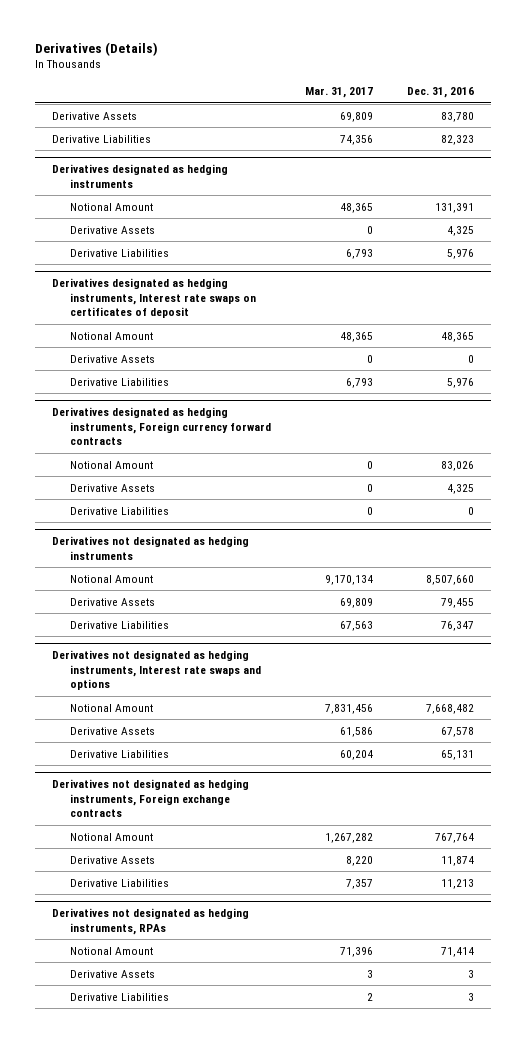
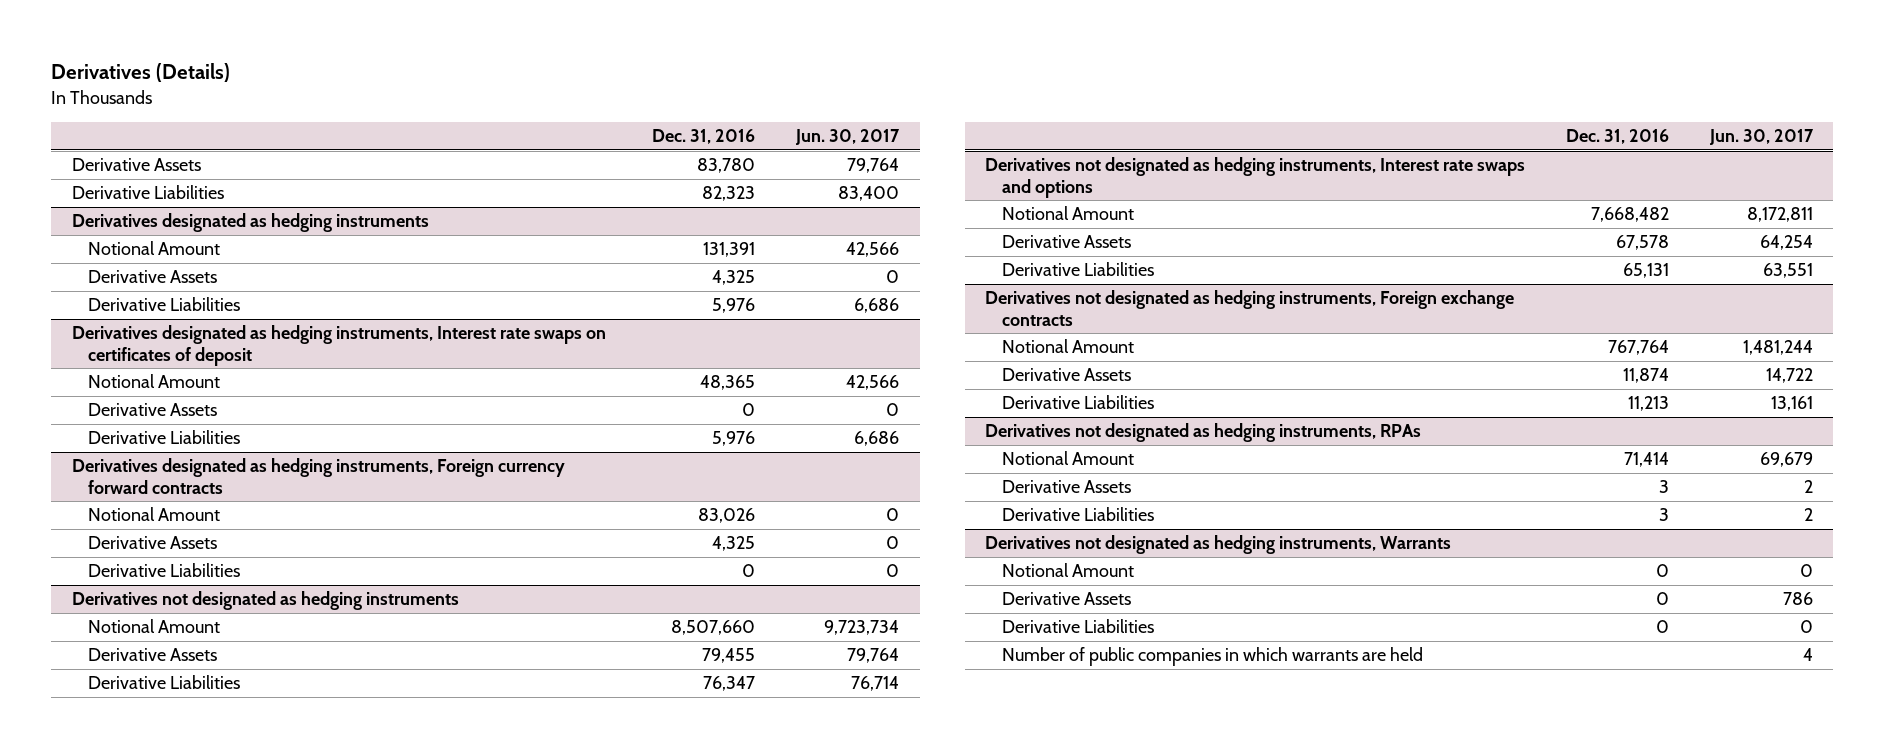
- | Mar. 31, 2017 | Dec. 31, 2016
+ | Dec. 31, 2016 | Jun. 30, 2017
+ Derivatives not designated as hedging instruments, Warrants
+ Notional Amount | 0 | 0
+ Derivative Assets | 0 | 786
+ Derivative Liabilities | 0 | 0
+ Number of public companies in which warrants are held | | 4

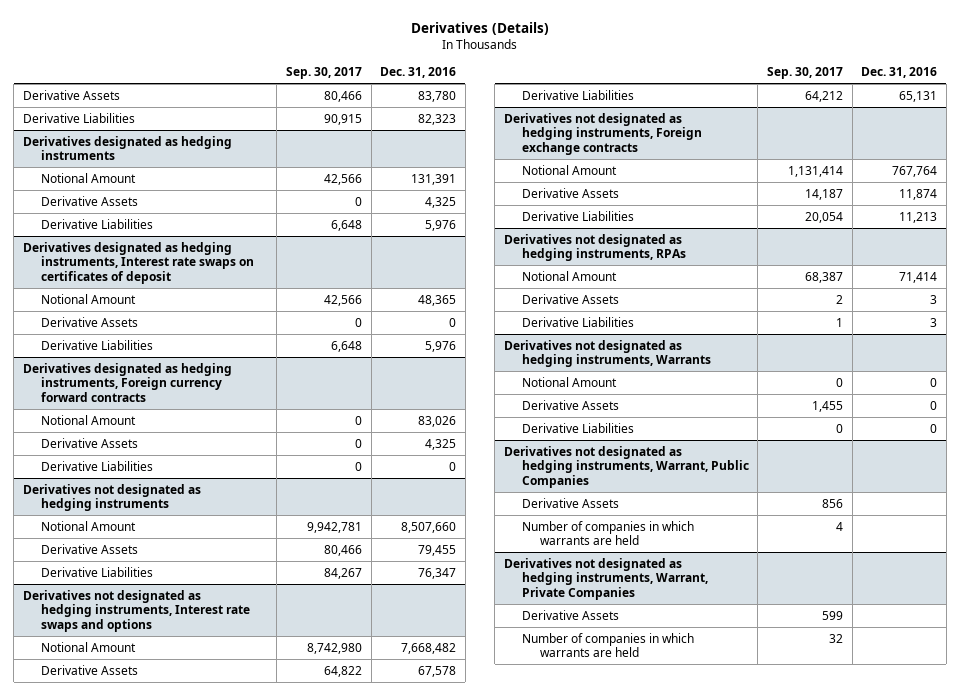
- | Dec. 31, 2016 | Jun. 30, 2017
+ | Sep. 30, 2017 | Dec. 31, 2016
@ Derivatives not designated as hedging instruments, Warrants
- Number of public companies in which warrants are held | | 4
+ Derivatives not designated as hedging instruments, Warrant, Public Companies
+ Derivative Assets | 856 |
+ Number of companies in which warrants are held | 4 |
+ Derivatives not designated as hedging instruments, Warrant, Private Companies
+ Derivative Assets | 599 |
+ Number of companies in which warrants are held | 32 |

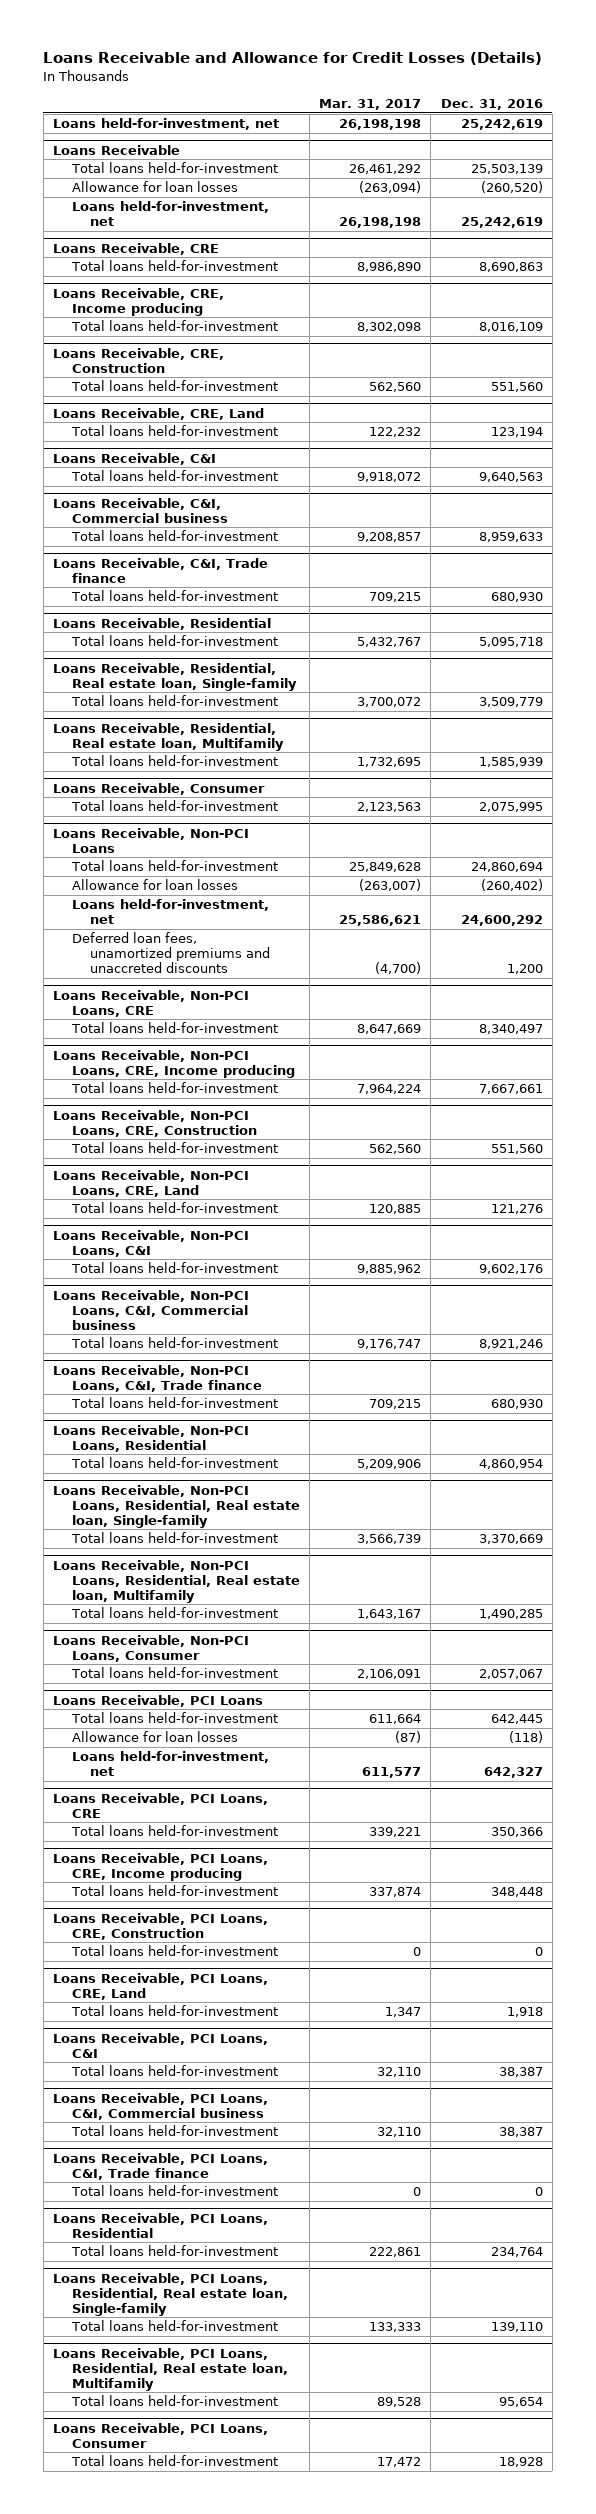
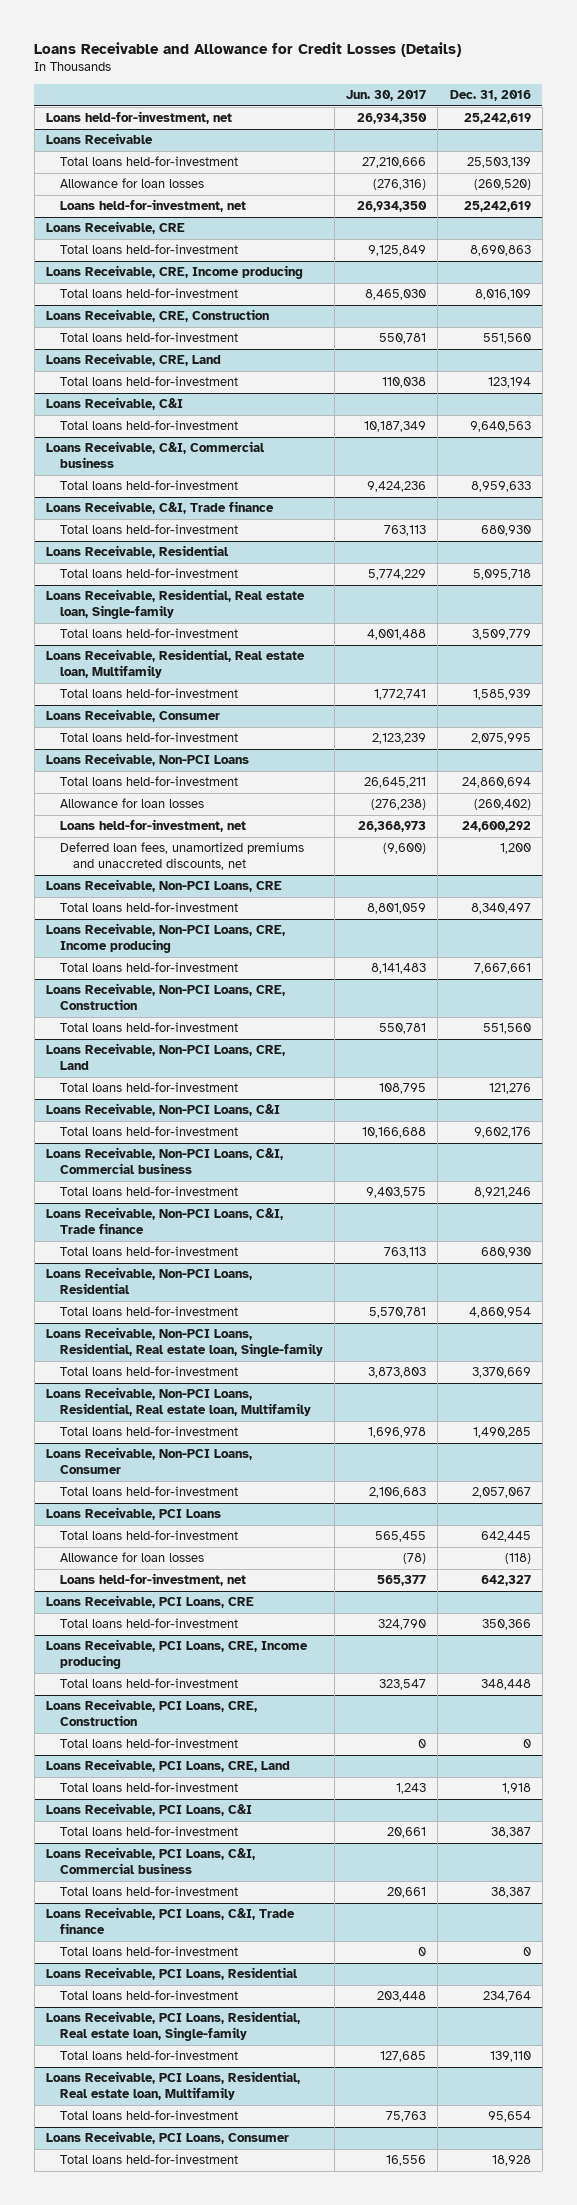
- | Mar. 31, 2017 | Dec. 31, 2016
+ | Jun. 30, 2017 | Dec. 31, 2016
@ Loans Receivable, Non-PCI Loans
- Deferred loan fees, unamortized premiums and unaccreted discounts | (4,700) | 1,200
+ Deferred loan fees, unamortized premiums and unaccreted discounts, net | (9,600) | 1,200

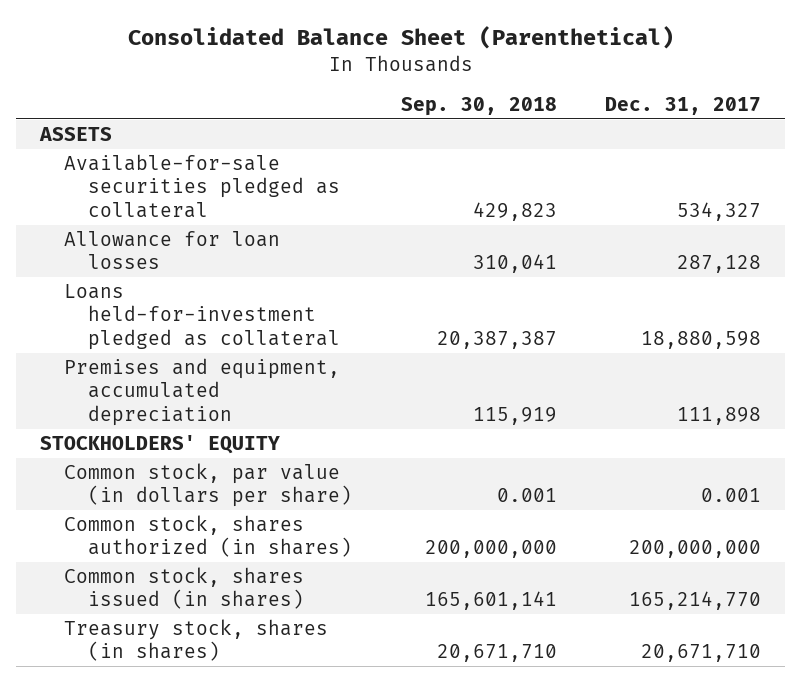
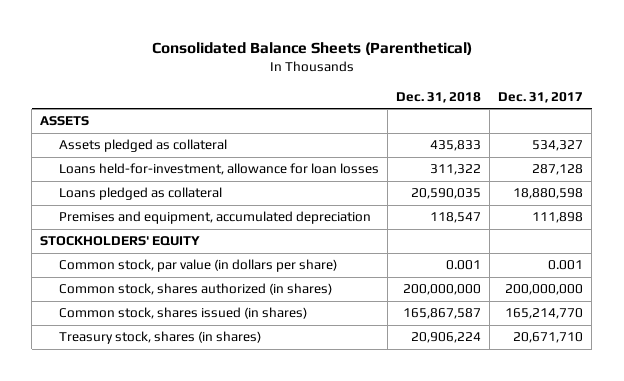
- Consolidated Balance Sheet (Parenthetical)
+ Consolidated Balance Sheets (Parenthetical)
- | Sep. 30, 2018 | Dec. 31, 2017
+ | Dec. 31, 2018 | Dec. 31, 2017
- Available-for-sale securities pledged as collateral | 429,823 | 534,327
- Allowance for loan losses | 310,041 | 287,128
- Loans held-for-investment pledged as collateral | 20,387,387 | 18,880,598
+ Assets pledged as collateral | 435,833 | 534,327
+ Loans held-for-investment, allowance for loan losses | 311,322 | 287,128
+ Loans pledged as collateral | 20,590,035 | 18,880,598

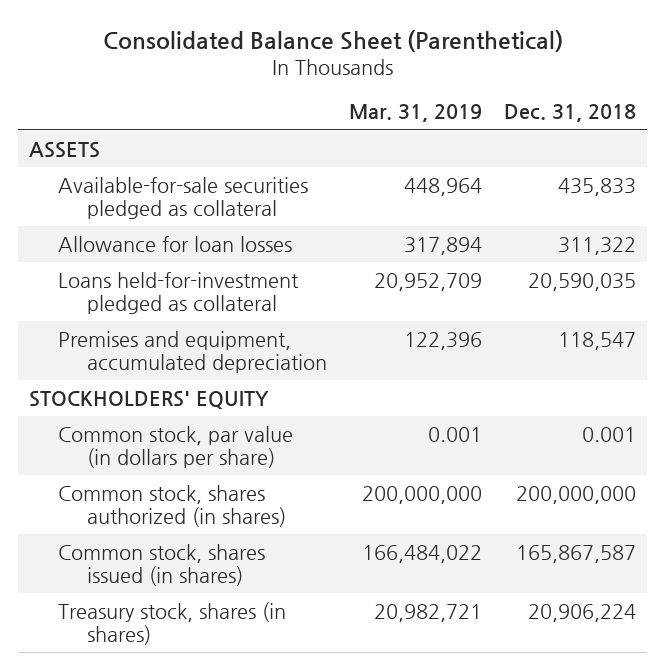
- Consolidated Balance Sheets (Parenthetical)
+ Consolidated Balance Sheet (Parenthetical)
- | Dec. 31, 2018 | Dec. 31, 2017
+ | Mar. 31, 2019 | Dec. 31, 2018
- Assets pledged as collateral | 435,833 | 534,327
- Loans held-for-investment, allowance for loan losses | 311,322 | 287,128
- Loans pledged as collateral | 20,590,035 | 18,880,598
+ Available-for-sale securities pledged as collateral | 448,964 | 435,833
+ Allowance for loan losses | 317,894 | 311,322
+ Loans held-for-investment pledged as collateral | 20,952,709 | 20,590,035

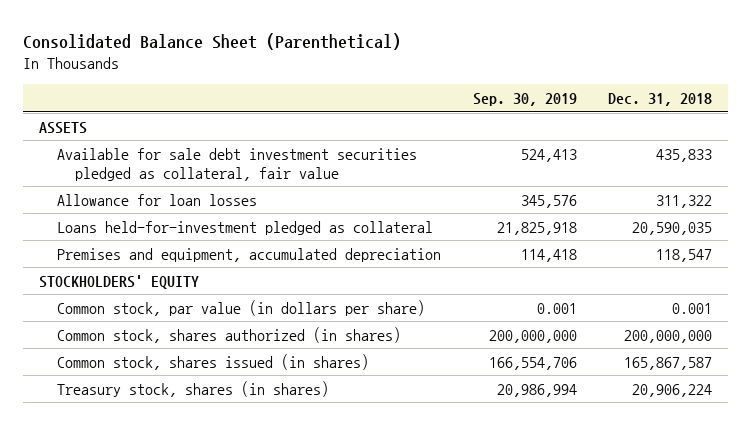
- | Mar. 31, 2019 | Dec. 31, 2018
+ | Sep. 30, 2019 | Dec. 31, 2018
- Available-for-sale securities pledged as collateral | 448,964 | 435,833
+ Available for sale debt investment securities pledged as collateral, fair value | 524,413 | 435,833

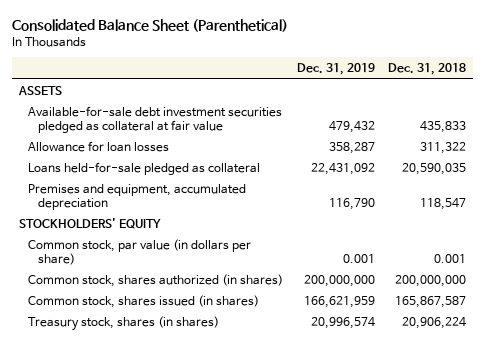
- | Sep. 30, 2019 | Dec. 31, 2018
+ | Dec. 31, 2019 | Dec. 31, 2018
- Available for sale debt investment securities pledged as collateral, fair value | 524,413 | 435,833
+ Available-for-sale debt investment securities pledged as collateral at fair value | 479,432 | 435,833
- Loans held-for-investment pledged as collateral | 21,825,918 | 20,590,035
+ Loans held-for-sale pledged as collateral | 22,431,092 | 20,590,035

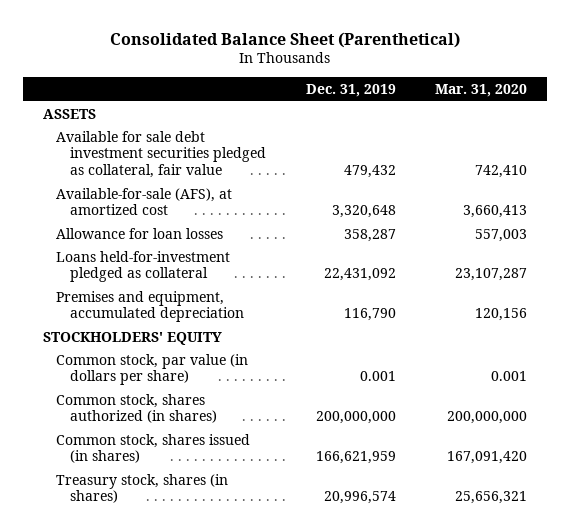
- | Dec. 31, 2019 | Dec. 31, 2018
+ | Dec. 31, 2019 | Mar. 31, 2020
- Available-for-sale debt investment securities pledged as collateral at fair value | 479,432 | 435,833
+ Available for sale debt investment securities pledged as collateral, fair value | 479,432 | 742,410
+ Available-for-sale (AFS), at amortized cost | 3,320,648 | 3,660,413
- Loans held-for-sale pledged as collateral | 22,431,092 | 20,590,035
+ Loans held-for-investment pledged as collateral | 22,431,092 | 23,107,287

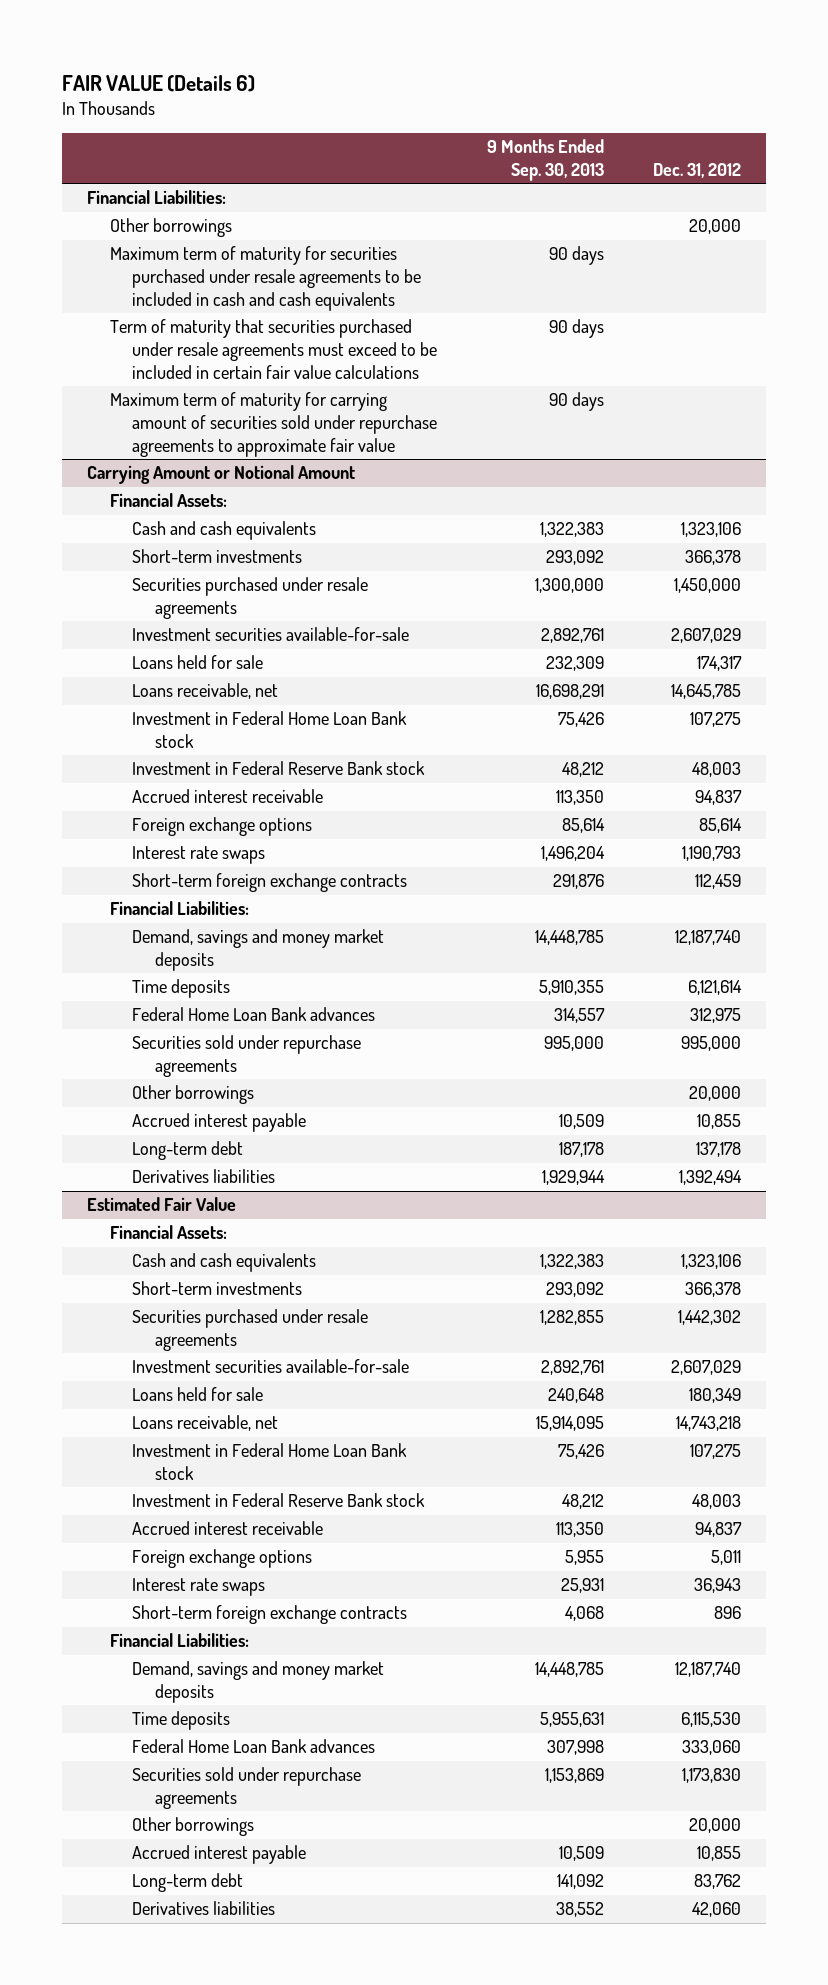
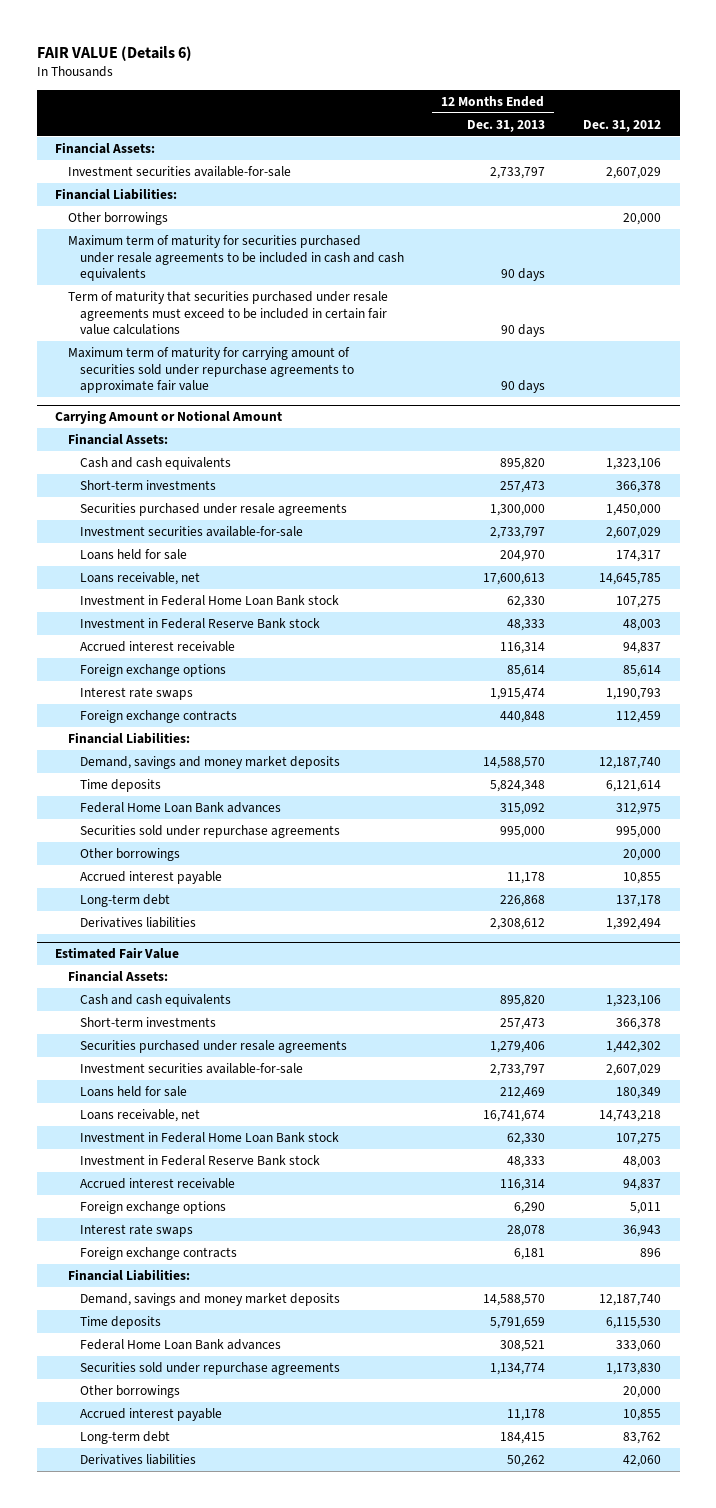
- | 9 Months Ended Sep. 30, 2013 | Dec. 31, 2012
+ | 12 Months Ended Dec. 31, 2013 | Dec. 31, 2012
+ Financial Assets:
+ Investment securities available-for-sale | 2,733,797 | 2,607,029
@ Carrying Amount or Notional Amount
- Short-term foreign exchange contracts | 291,876 | 112,459
+ Foreign exchange contracts | 440,848 | 112,459
@ Estimated Fair Value
- Short-term foreign exchange contracts | 4,068 | 896
+ Foreign exchange contracts | 6,181 | 896

